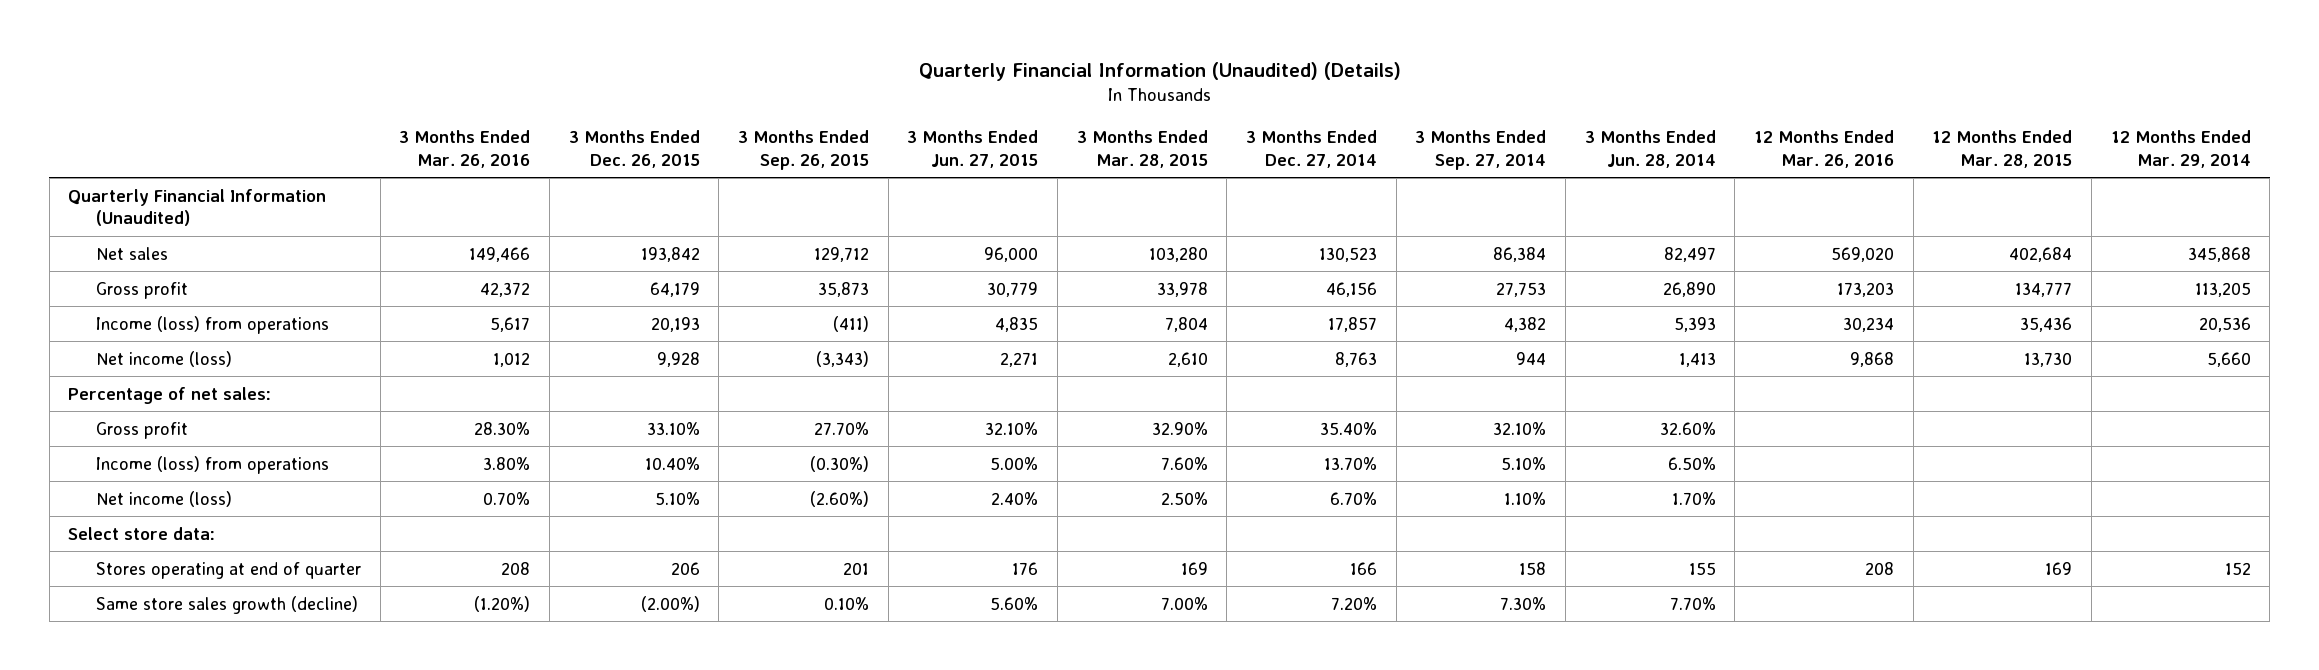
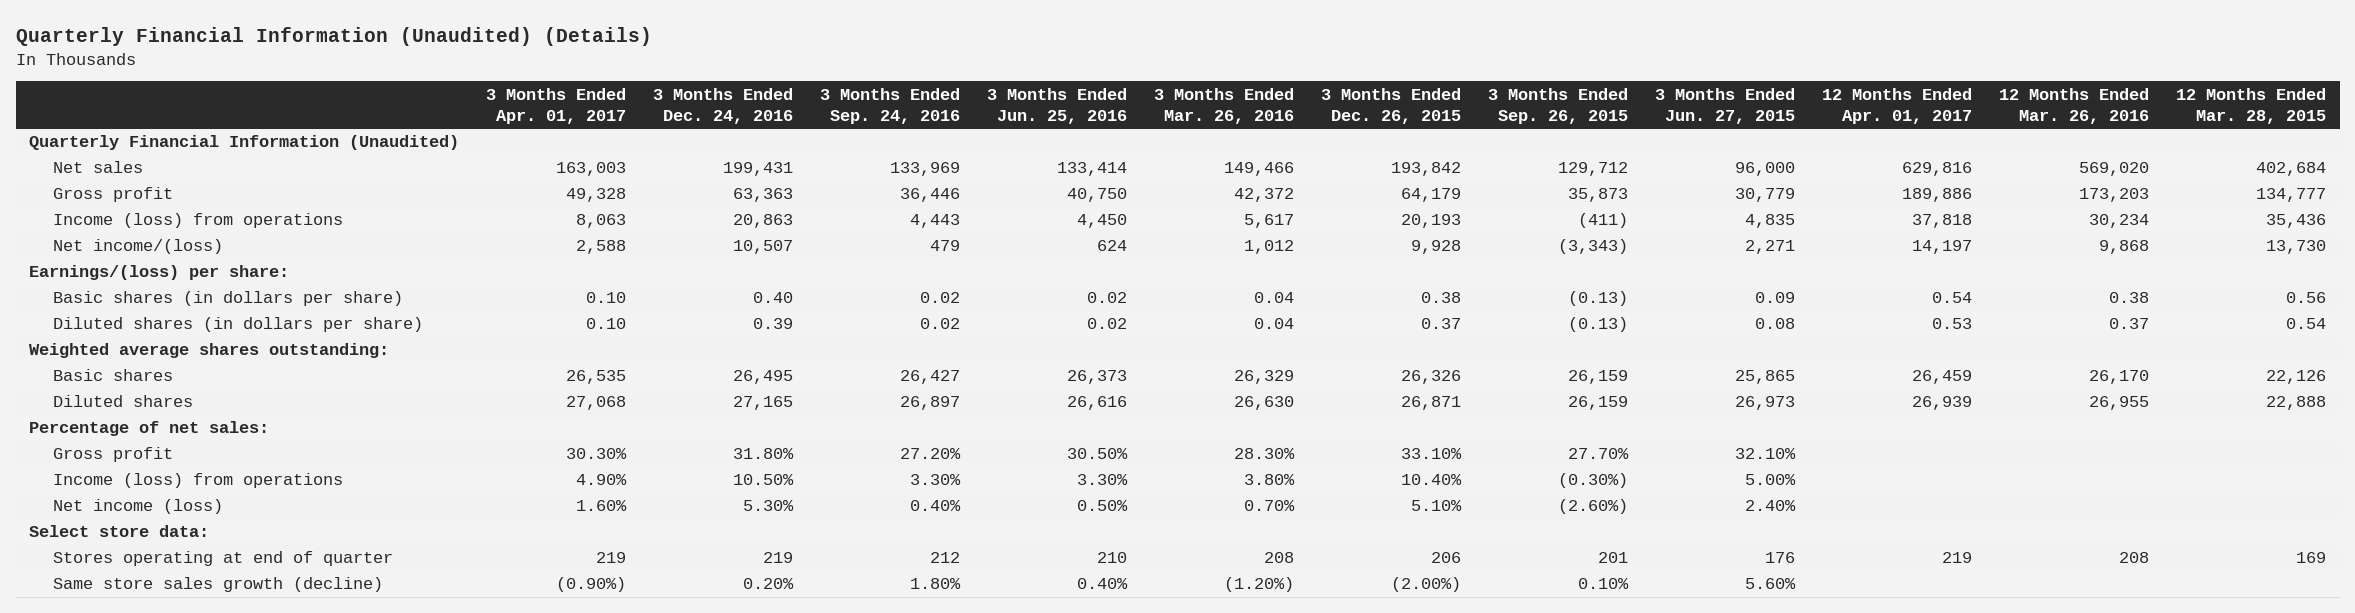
- | 3 Months Ended Mar. 26, 2016 | 3 Months Ended Dec. 26, 2015 | 3 Months Ended Sep. 26, 2015 | 3 Months Ended Jun. 27, 2015 | 3 Months Ended Mar. 28, 2015 | 3 Months Ended Dec. 27, 2014 | 3 Months Ended Sep. 27, 2014 | 3 Months Ended Jun. 28, 2014 | 12 Months Ended Mar. 26, 2016 | 12 Months Ended Mar. 28, 2015 | 12 Months Ended Mar. 29, 2014
+ | 3 Months Ended Apr. 01, 2017 | 3 Months Ended Dec. 24, 2016 | 3 Months Ended Sep. 24, 2016 | 3 Months Ended Jun. 25, 2016 | 3 Months Ended Mar. 26, 2016 | 3 Months Ended Dec. 26, 2015 | 3 Months Ended Sep. 26, 2015 | 3 Months Ended Jun. 27, 2015 | 12 Months Ended Apr. 01, 2017 | 12 Months Ended Mar. 26, 2016 | 12 Months Ended Mar. 28, 2015
- Net income (loss) | 1,012 | 9,928 | (3,343) | 2,271 | 2,610 | 8,763 | 944 | 1,413 | 9,868 | 13,730 | 5,660
+ Net income/(loss) | 2,588 | 10,507 | 479 | 624 | 1,012 | 9,928 | (3,343) | 2,271 | 14,197 | 9,868 | 13,730
+ Earnings/(loss) per share:
+ Basic shares (in dollars per share) | 0.10 | 0.40 | 0.02 | 0.02 | 0.04 | 0.38 | (0.13) | 0.09 | 0.54 | 0.38 | 0.56
+ Diluted shares (in dollars per share) | 0.10 | 0.39 | 0.02 | 0.02 | 0.04 | 0.37 | (0.13) | 0.08 | 0.53 | 0.37 | 0.54
+ Weighted average shares outstanding:
+ Basic shares | 26,535 | 26,495 | 26,427 | 26,373 | 26,329 | 26,326 | 26,159 | 25,865 | 26,459 | 26,170 | 22,126
+ Diluted shares | 27,068 | 27,165 | 26,897 | 26,616 | 26,630 | 26,871 | 26,159 | 26,973 | 26,939 | 26,955 | 22,888

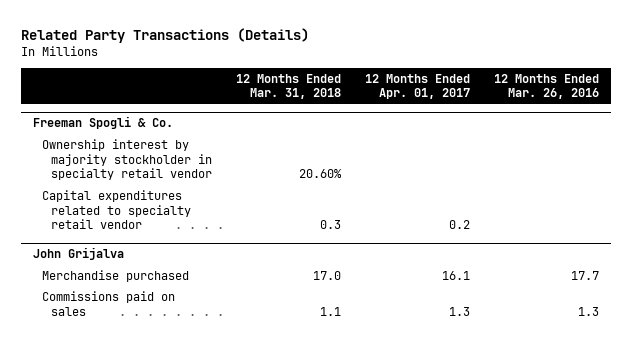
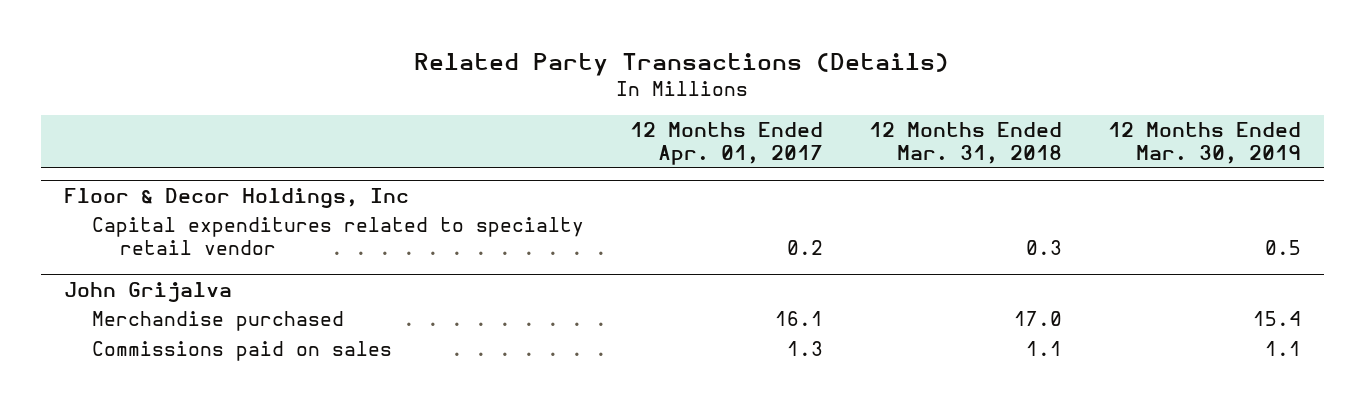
- | 12 Months Ended Mar. 31, 2018 | 12 Months Ended Apr. 01, 2017 | 12 Months Ended Mar. 26, 2016
+ | 12 Months Ended Apr. 01, 2017 | 12 Months Ended Mar. 31, 2018 | 12 Months Ended Mar. 30, 2019
- Freeman Spogli & Co.
- Ownership interest by majority stockholder in specialty retail vendor | 20.60% | |
+ Floor & Decor Holdings, Inc

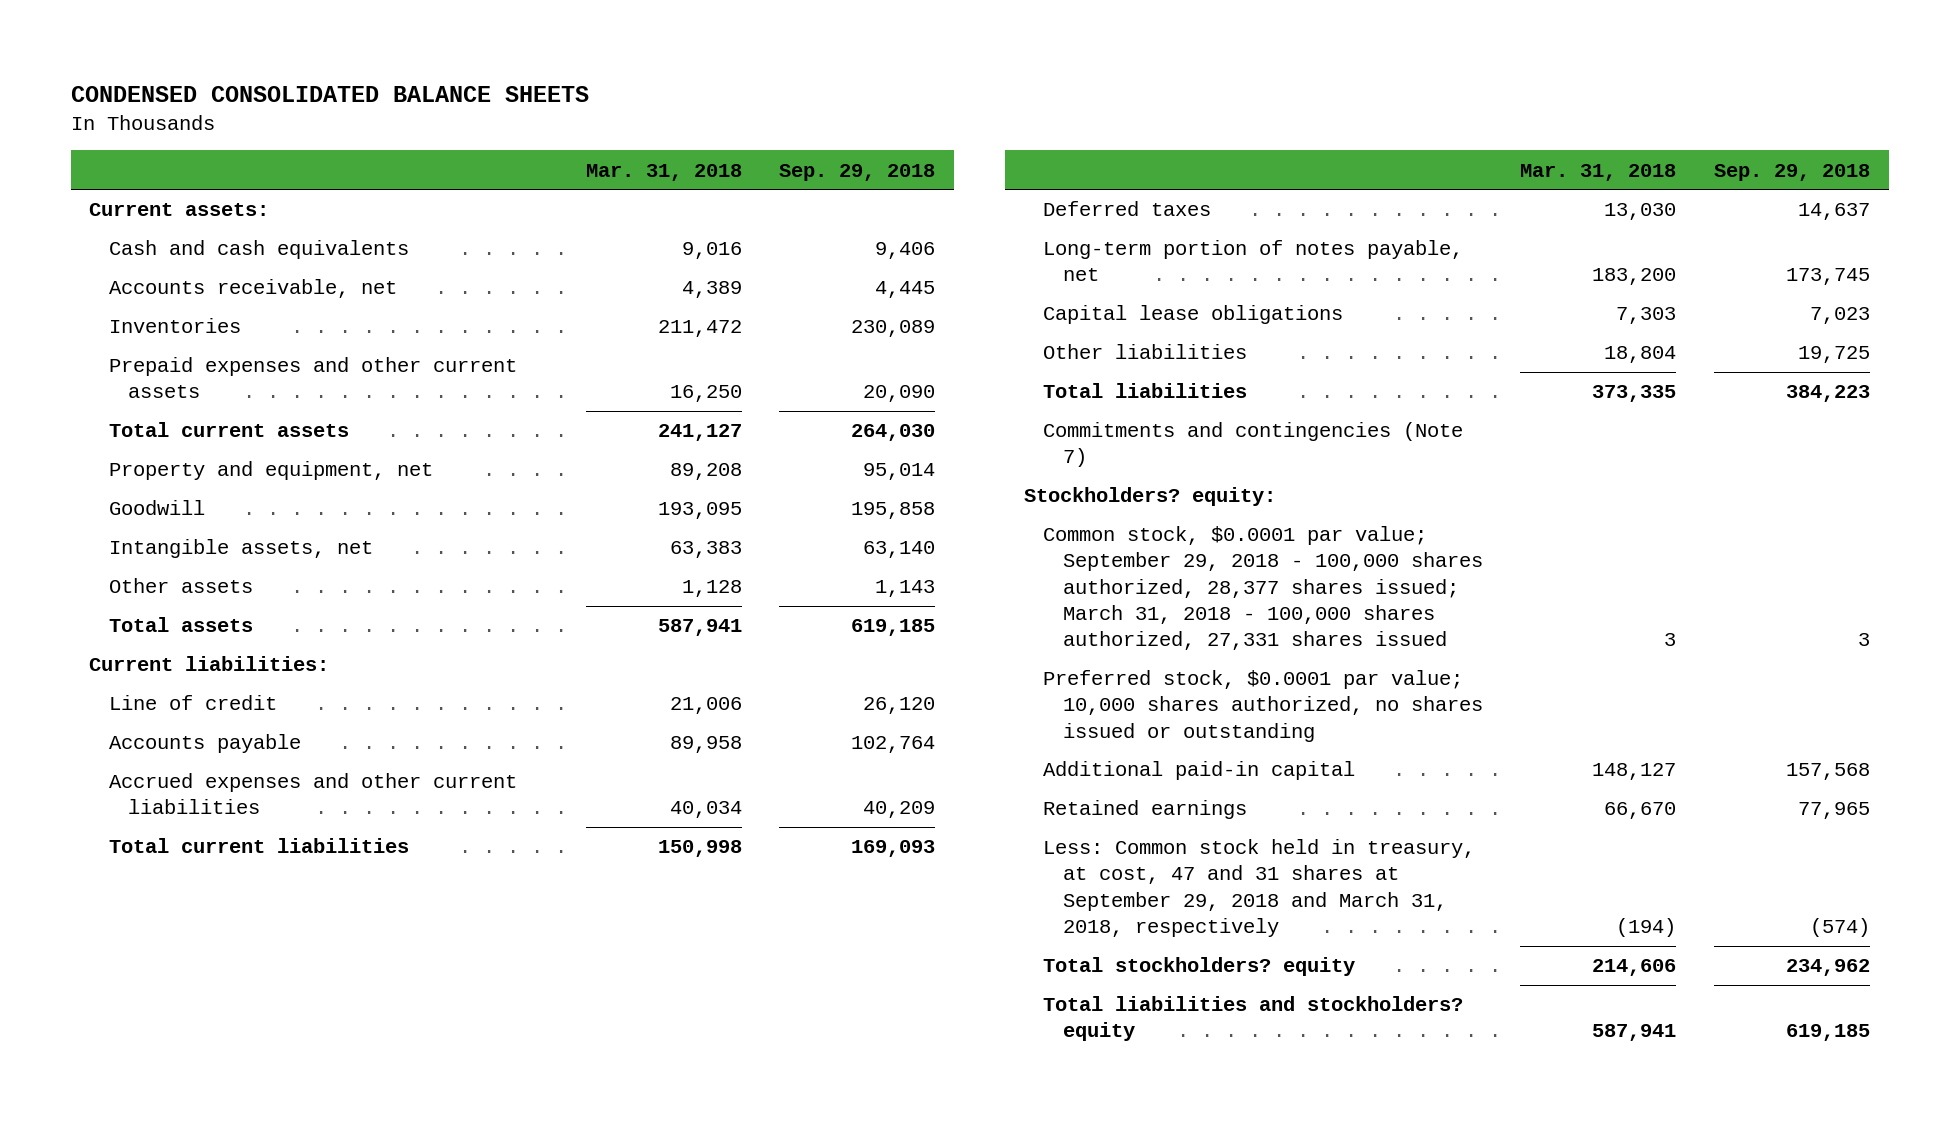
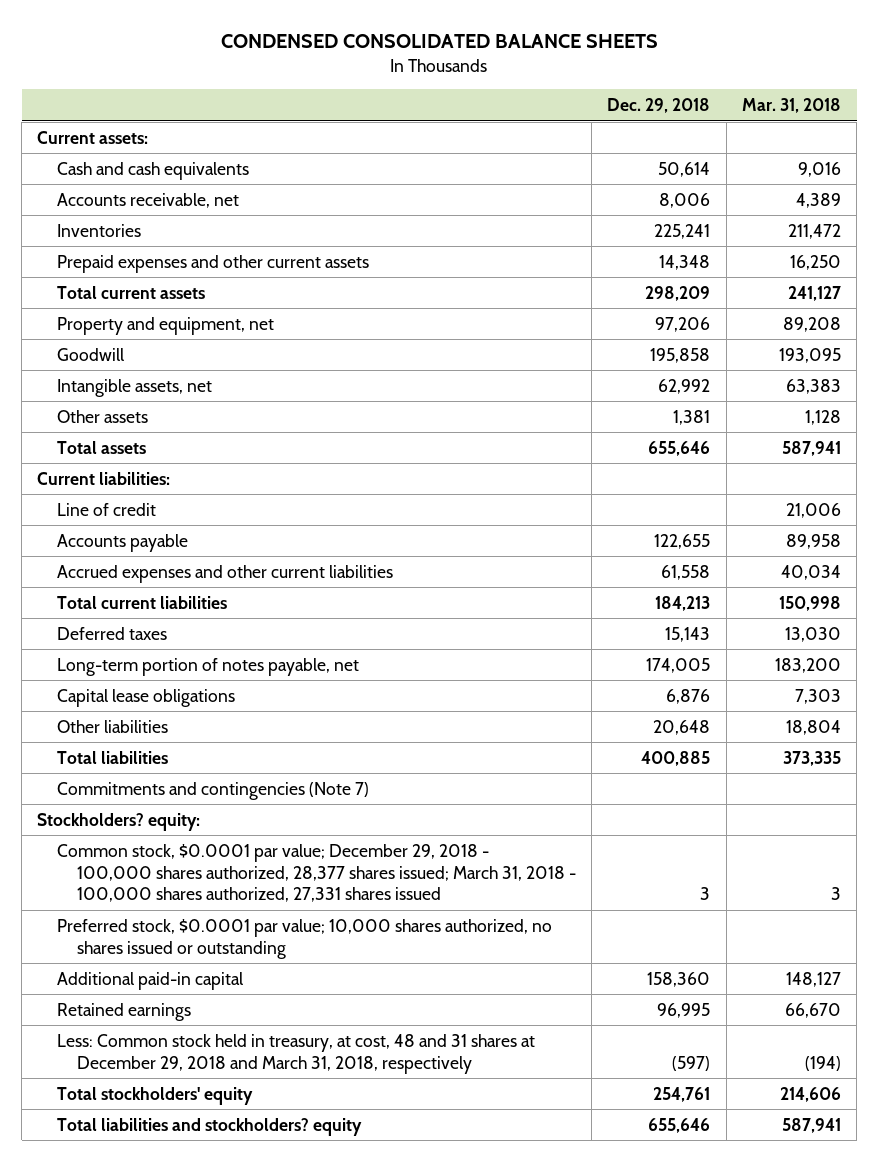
- | Mar. 31, 2018 | Sep. 29, 2018
+ | Dec. 29, 2018 | Mar. 31, 2018
- Common stock, $0.0001 par value; September 29, 2018 - 100,000 shares authorized, 28,377 shares issued; March 31, 2018 - 100,000 shares authorized, 27,331 shares issued | 3 | 3
+ Common stock, $0.0001 par value; December 29, 2018 - 100,000 shares authorized, 28,377 shares issued; March 31, 2018 - 100,000 shares authorized, 27,331 shares issued | 3 | 3
- Less: Common stock held in treasury, at cost, 47 and 31 shares at September 29, 2018 and March 31, 2018, respectively | (194) | (574)
- Total stockholders? equity | 214,606 | 234,962
+ Less: Common stock held in treasury, at cost, 48 and 31 shares at December 29, 2018 and March 31, 2018, respectively | (597) | (194)
+ Total stockholders' equity | 254,761 | 214,606

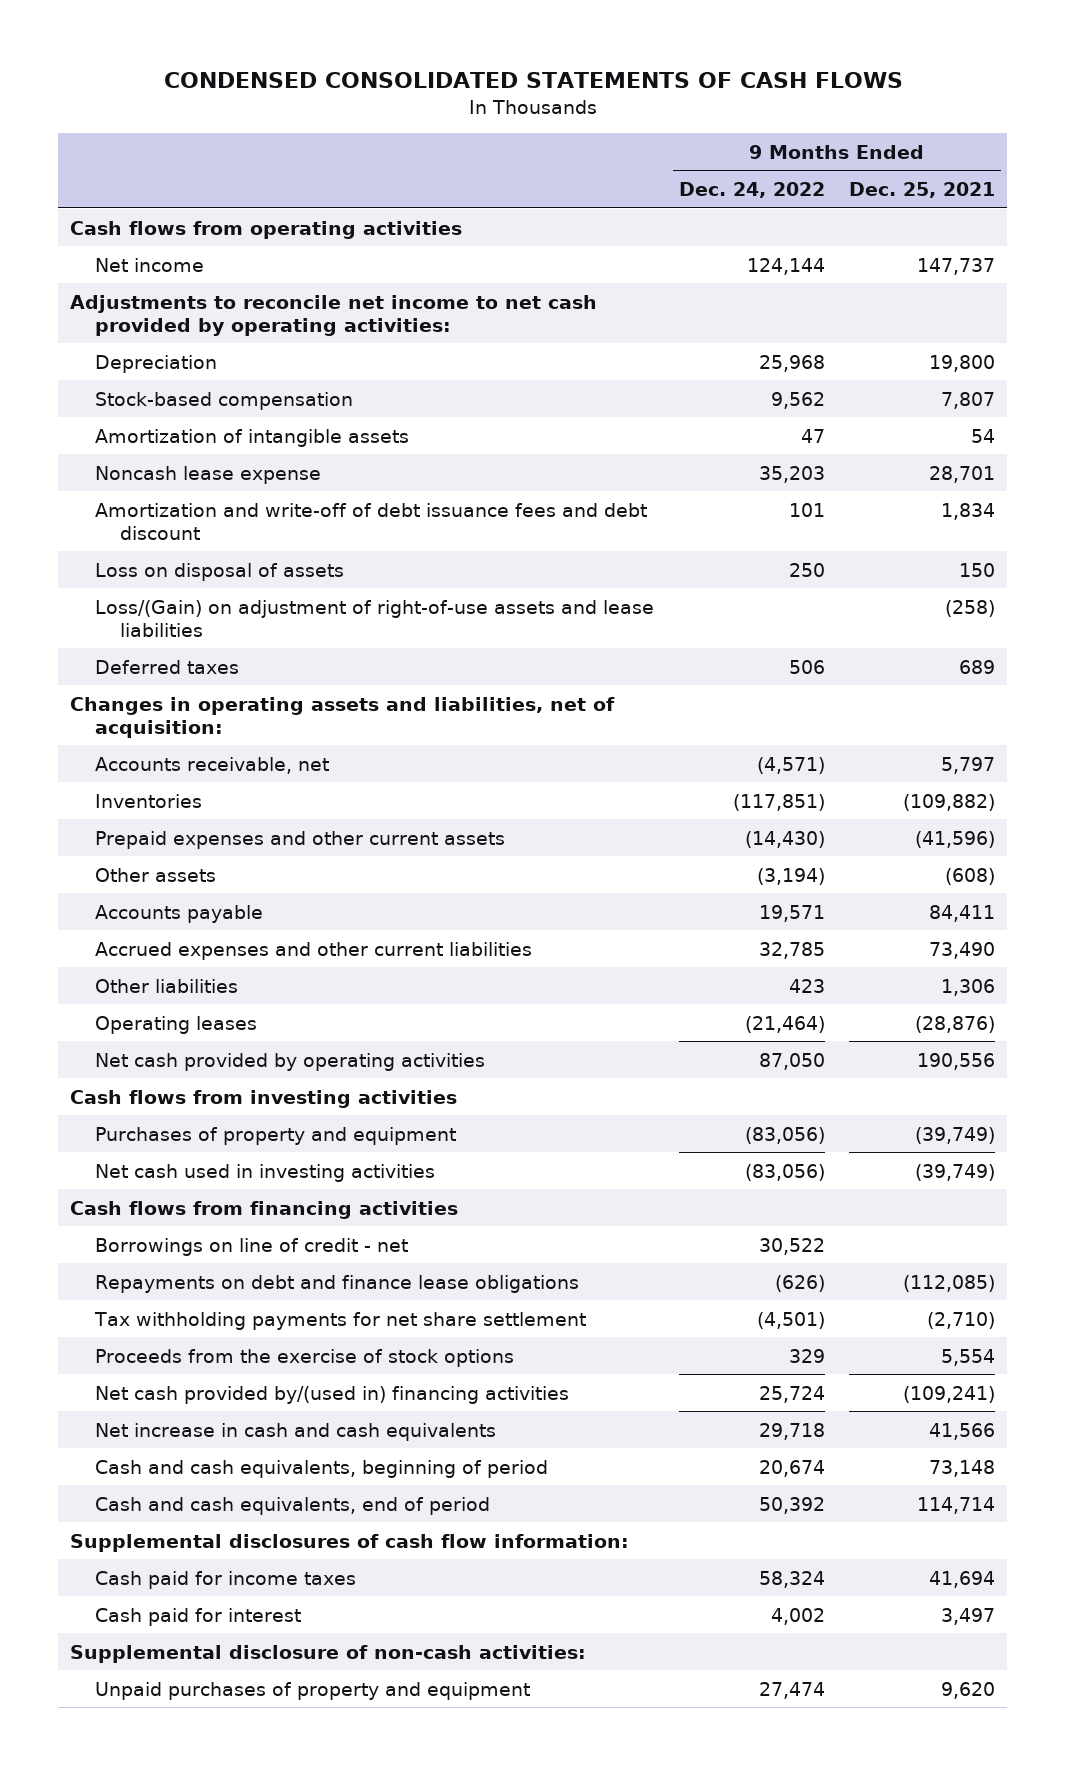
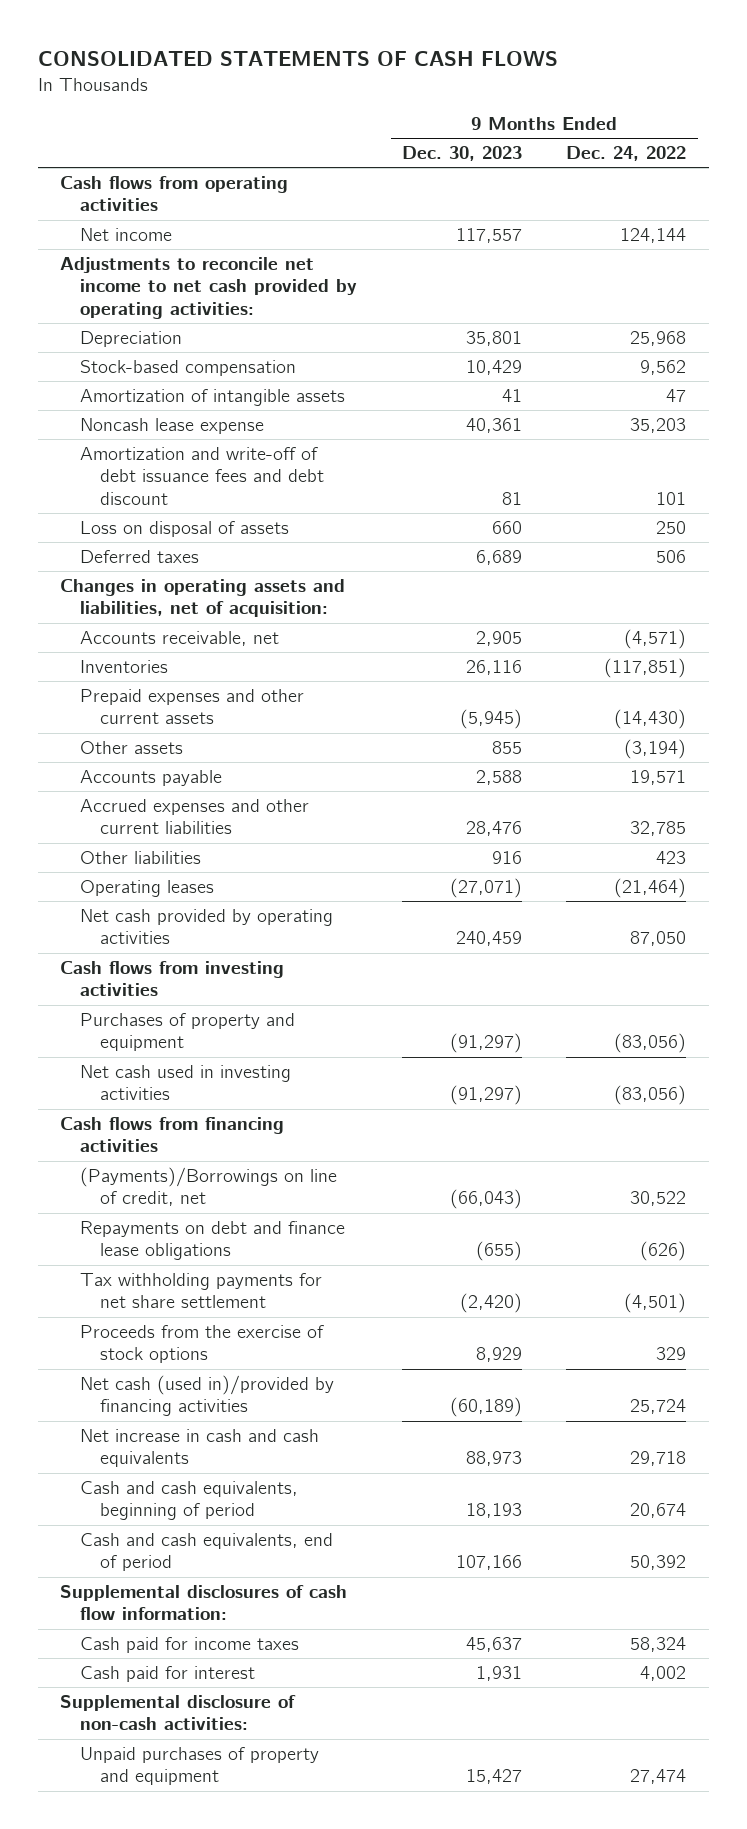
- CONDENSED CONSOLIDATED STATEMENTS OF CASH FLOWS
+ CONSOLIDATED STATEMENTS OF CASH FLOWS
- | 9 Months Ended Dec. 24, 2022 | 9 Months Ended Dec. 25, 2021
+ | 9 Months Ended Dec. 30, 2023 | 9 Months Ended Dec. 24, 2022
- Loss/(Gain) on adjustment of right-of-use assets and lease liabilities | | (258)
- Borrowings on line of credit - net | 30,522 |
+ (Payments)/Borrowings on line of credit, net | (66,043) | 30,522
- Net cash provided by/(used in) financing activities | 25,724 | (109,241)
+ Net cash (used in)/provided by financing activities | (60,189) | 25,724

